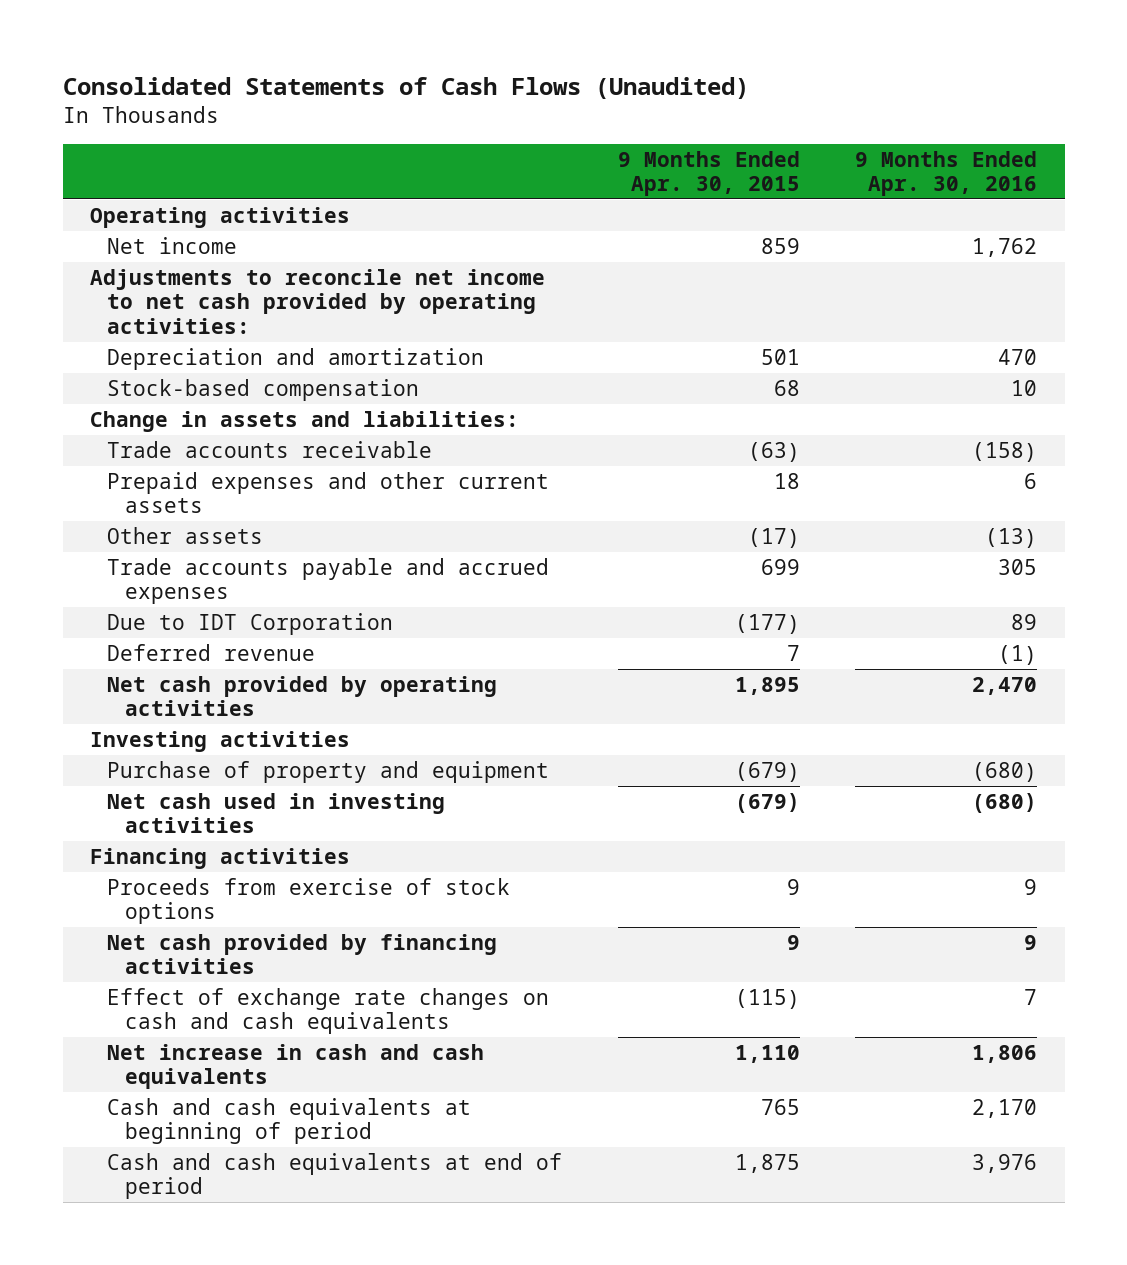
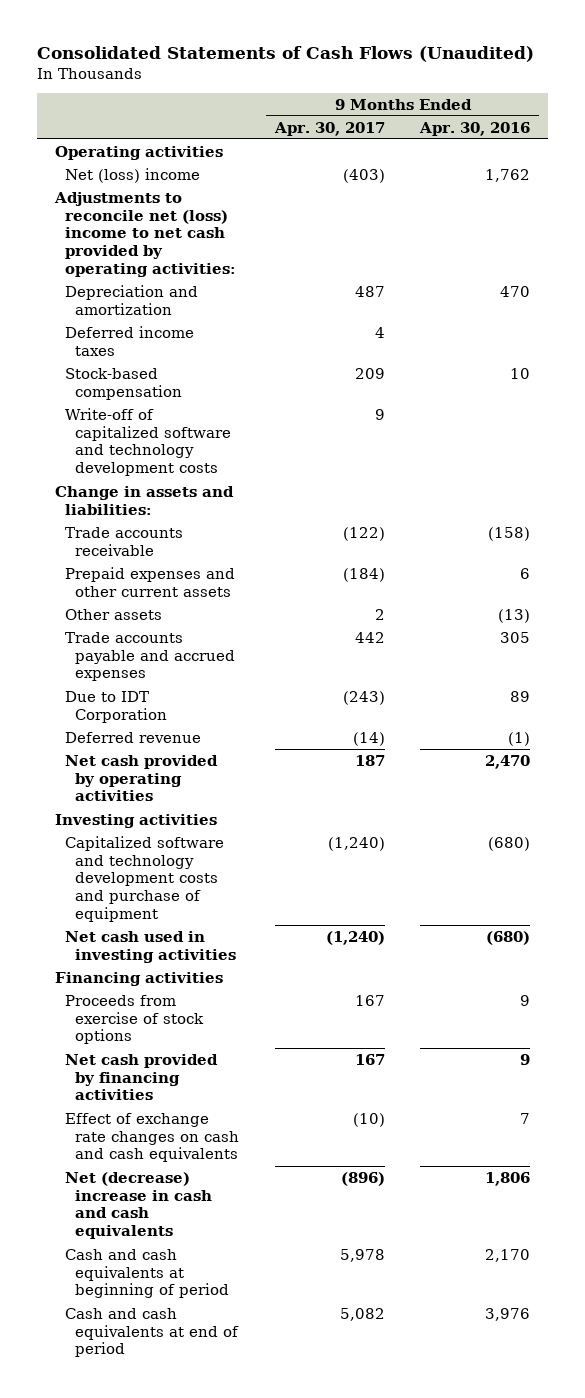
- | 9 Months Ended Apr. 30, 2015 | 9 Months Ended Apr. 30, 2016
+ | 9 Months Ended Apr. 30, 2017 | 9 Months Ended Apr. 30, 2016
- Net income | 859 | 1,762
- Adjustments to reconcile net income to net cash provided by operating activities:
+ Net (loss) income | (403) | 1,762
+ Adjustments to reconcile net (loss) income to net cash provided by operating activities:
+ Deferred income taxes | 4 |
+ Write-off of capitalized software and technology development costs | 9 |
- Purchase of property and equipment | (679) | (680)
+ Capitalized software and technology development costs and purchase of equipment | (1,240) | (680)
- Net increase in cash and cash equivalents | 1,110 | 1,806
+ Net (decrease) increase in cash and cash equivalents | (896) | 1,806

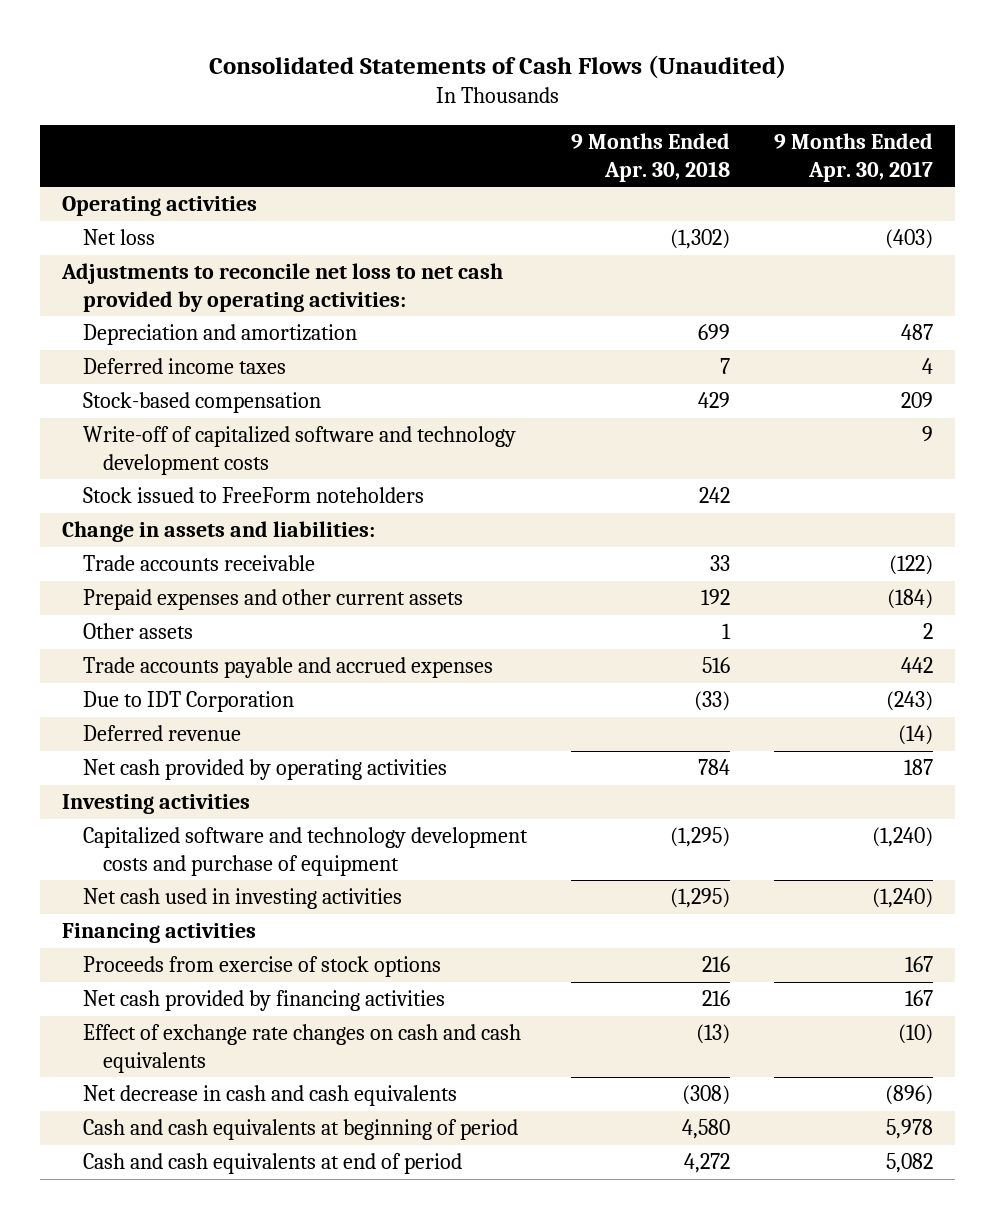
- | 9 Months Ended Apr. 30, 2017 | 9 Months Ended Apr. 30, 2016
+ | 9 Months Ended Apr. 30, 2018 | 9 Months Ended Apr. 30, 2017
- Net (loss) income | (403) | 1,762
- Adjustments to reconcile net (loss) income to net cash provided by operating activities:
+ Net loss | (1,302) | (403)
+ Adjustments to reconcile net loss to net cash provided by operating activities:
+ Stock issued to FreeForm noteholders | 242 |
- Net (decrease) increase in cash and cash equivalents | (896) | 1,806
+ Net decrease in cash and cash equivalents | (308) | (896)

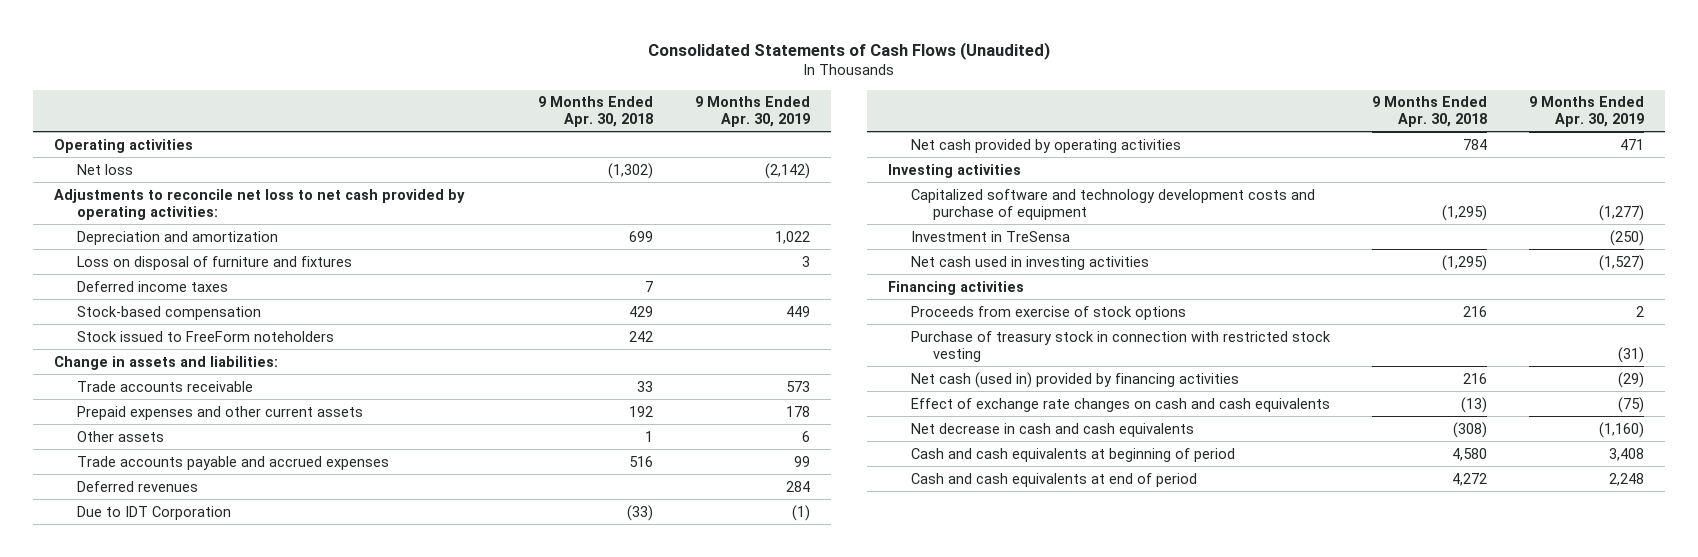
- | 9 Months Ended Apr. 30, 2018 | 9 Months Ended Apr. 30, 2017
+ | 9 Months Ended Apr. 30, 2018 | 9 Months Ended Apr. 30, 2019
+ Loss on disposal of furniture and fixtures | | 3
- Write-off of capitalized software and technology development costs | | 9
+ Deferred revenues | | 284
- Deferred revenue | | (14)
+ Investment in TreSensa | | (250)
- Net cash provided by financing activities | 216 | 167
+ Purchase of treasury stock in connection with restricted stock vesting | | (31)
+ Net cash (used in) provided by financing activities | 216 | (29)

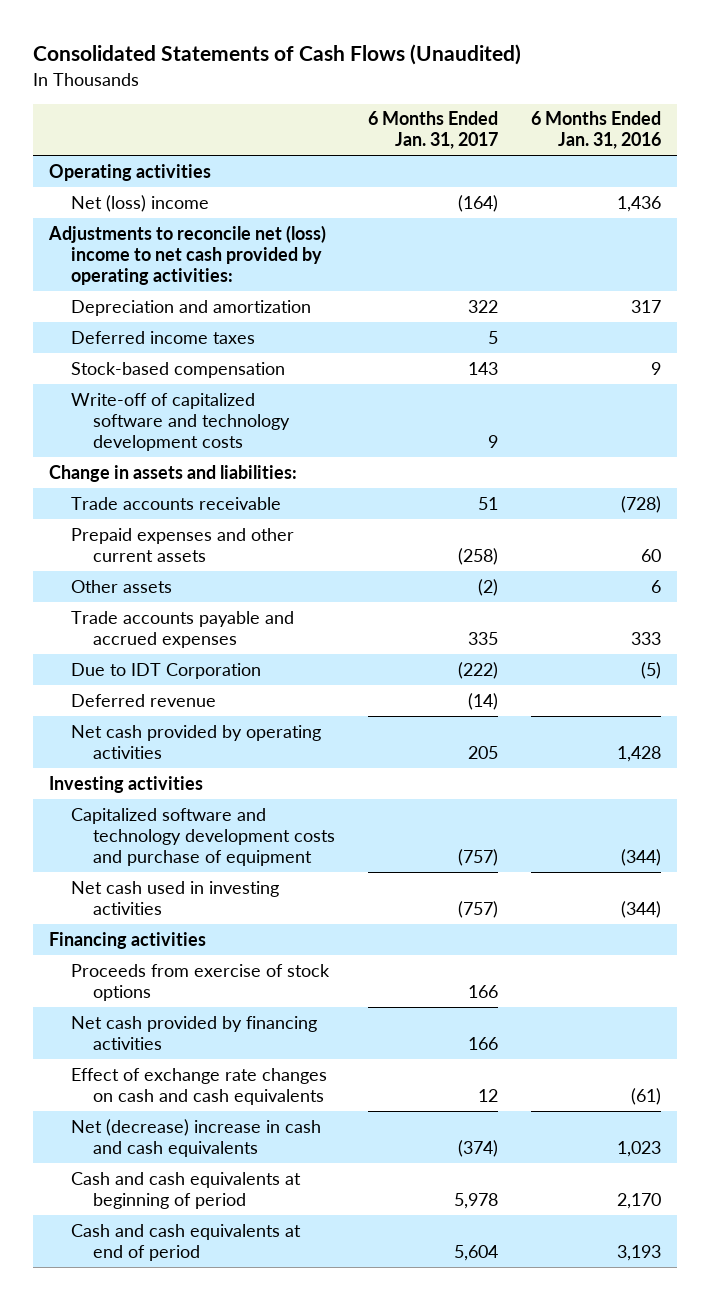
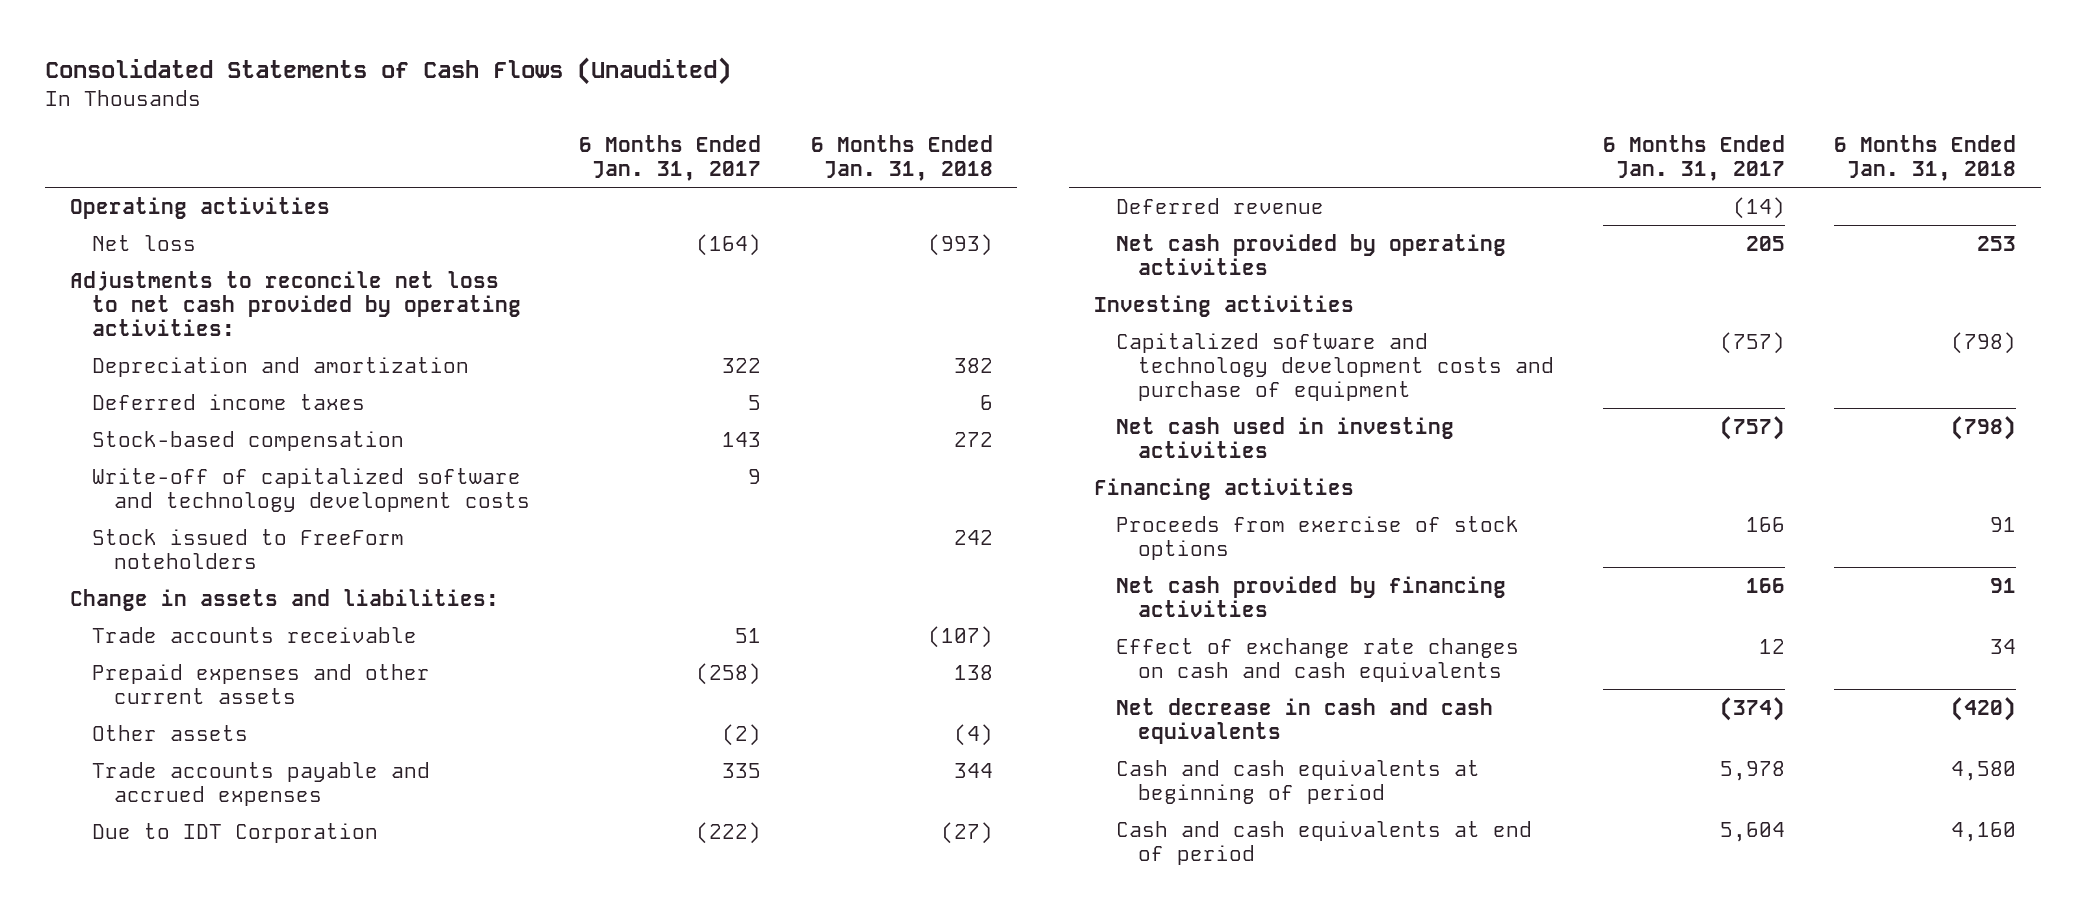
- | 6 Months Ended Jan. 31, 2017 | 6 Months Ended Jan. 31, 2016
+ | 6 Months Ended Jan. 31, 2017 | 6 Months Ended Jan. 31, 2018
- Net (loss) income | (164) | 1,436
- Adjustments to reconcile net (loss) income to net cash provided by operating activities:
+ Net loss | (164) | (993)
+ Adjustments to reconcile net loss to net cash provided by operating activities:
+ Stock issued to FreeForm noteholders | | 242
- Net (decrease) increase in cash and cash equivalents | (374) | 1,023
+ Net decrease in cash and cash equivalents | (374) | (420)

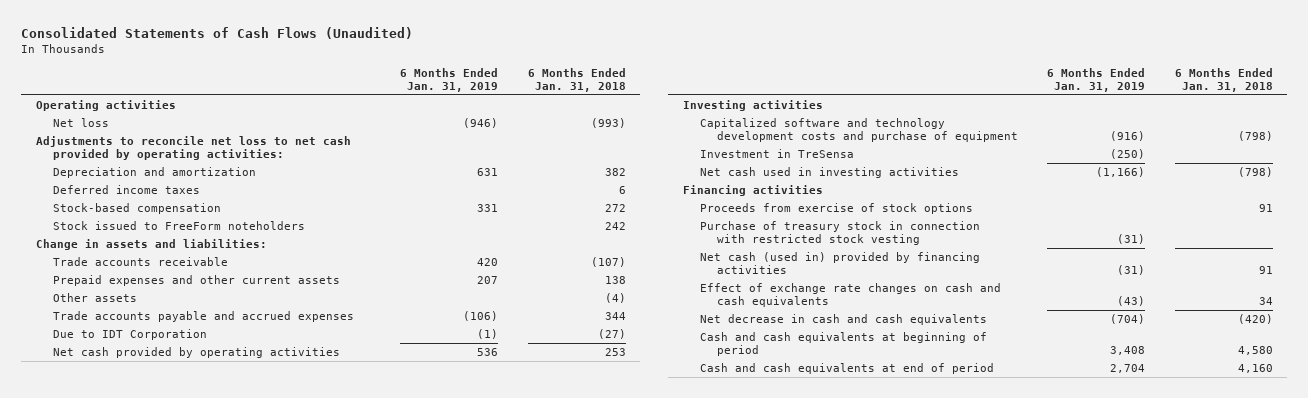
- | 6 Months Ended Jan. 31, 2017 | 6 Months Ended Jan. 31, 2018
+ | 6 Months Ended Jan. 31, 2019 | 6 Months Ended Jan. 31, 2018
- Write-off of capitalized software and technology development costs | 9 |
- Deferred revenue | (14) |
+ Investment in TreSensa | (250) |
- Net cash provided by financing activities | 166 | 91
+ Purchase of treasury stock in connection with restricted stock vesting | (31) |
+ Net cash (used in) provided by financing activities | (31) | 91

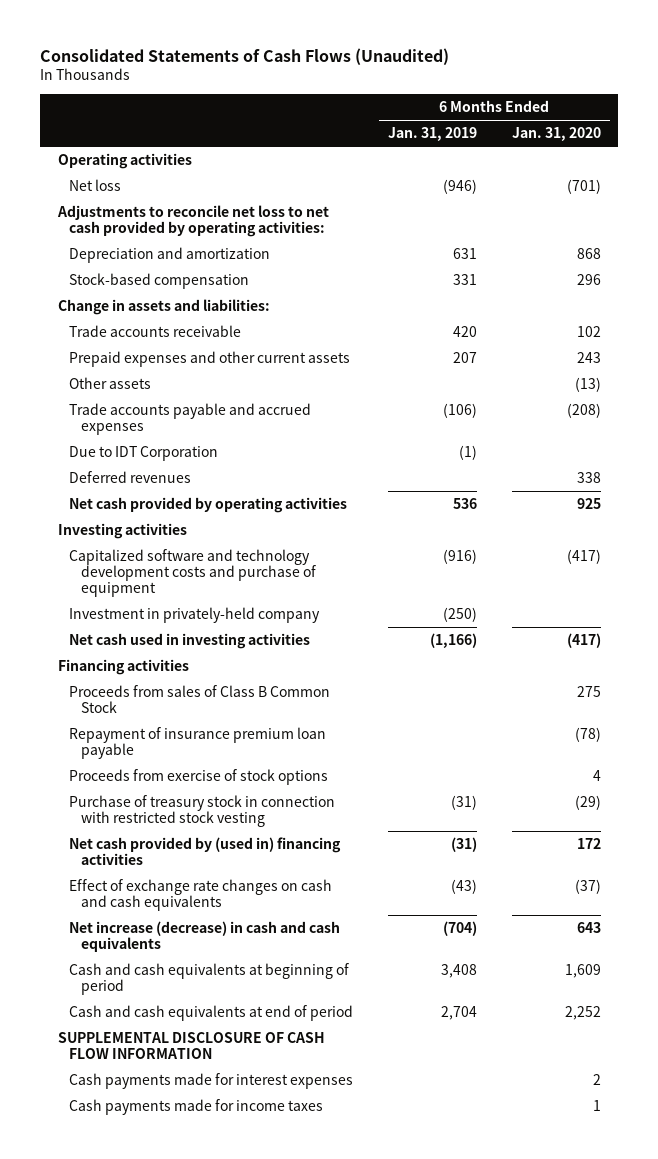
- | 6 Months Ended Jan. 31, 2019 | 6 Months Ended Jan. 31, 2018
+ | 6 Months Ended Jan. 31, 2019 | 6 Months Ended Jan. 31, 2020
- Deferred income taxes | | 6
- Stock issued to FreeForm noteholders | | 242
+ Deferred revenues | | 338
- Investment in TreSensa | (250) |
+ Investment in privately-held company | (250) |
+ Proceeds from sales of Class B Common Stock | | 275
+ Repayment of insurance premium loan payable | | (78)
- Net cash (used in) provided by financing activities | (31) | 91
+ Net cash provided by (used in) financing activities | (31) | 172
- Net decrease in cash and cash equivalents | (704) | (420)
+ Net increase (decrease) in cash and cash equivalents | (704) | 643
+ SUPPLEMENTAL DISCLOSURE OF CASH FLOW INFORMATION
+ Cash payments made for interest expenses | | 2
+ Cash payments made for income taxes | | 1

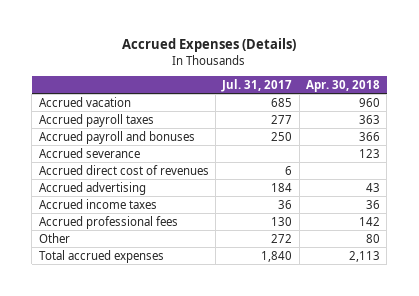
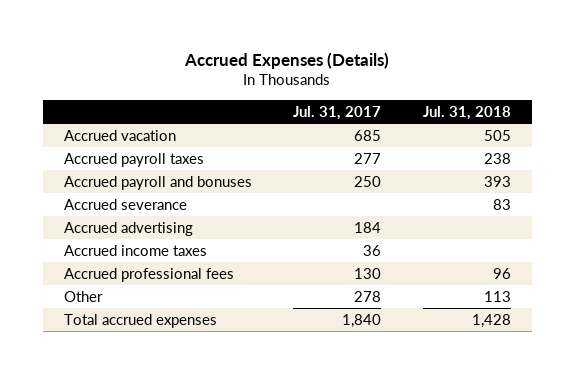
- | Jul. 31, 2017 | Apr. 30, 2018
+ | Jul. 31, 2017 | Jul. 31, 2018
- Accrued direct cost of revenues | 6 |
- Other | 272 | 80
+ Other | 278 | 113

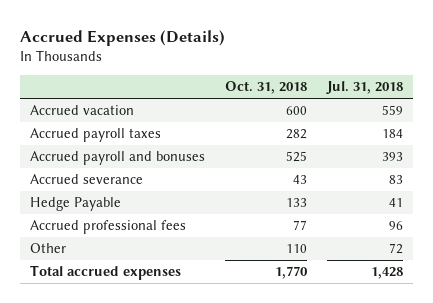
- | Jul. 31, 2017 | Jul. 31, 2018
+ | Oct. 31, 2018 | Jul. 31, 2018
- Accrued vacation | 685 | 505
- Accrued payroll taxes | 277 | 238
+ Accrued vacation | 600 | 559
+ Accrued payroll taxes | 282 | 184
- Accrued advertising | 184 |
- Accrued income taxes | 36 |
+ Hedge Payable | 133 | 41
- Other | 278 | 113
+ Other | 110 | 72

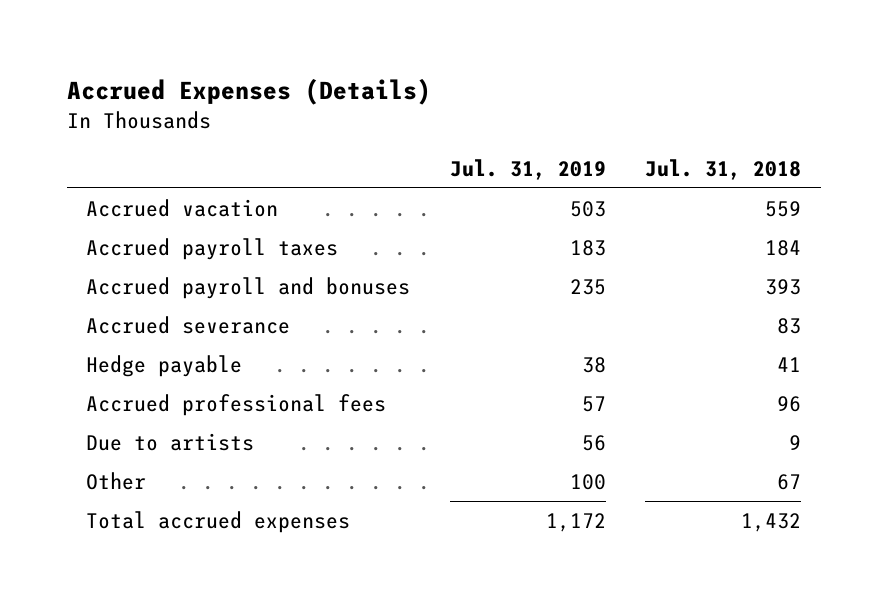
- | Oct. 31, 2018 | Jul. 31, 2018
+ | Jul. 31, 2019 | Jul. 31, 2018
- Hedge Payable | 133 | 41
+ Hedge payable | 38 | 41
- Other | 110 | 72
- Total accrued expenses | 1,770 | 1,428
+ Due to artists | 56 | 9
+ Other | 100 | 67
+ Total accrued expenses | 1,172 | 1,432

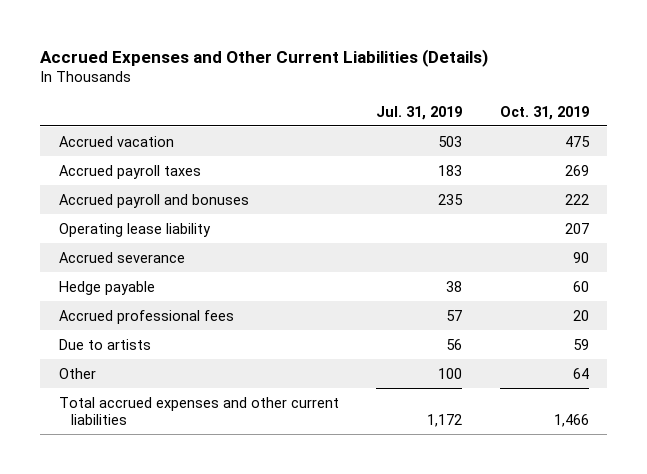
- Accrued Expenses (Details)
+ Accrued Expenses and Other Current Liabilities (Details)
- | Jul. 31, 2019 | Jul. 31, 2018
+ | Jul. 31, 2019 | Oct. 31, 2019
+ Operating lease liability | | 207
- Total accrued expenses | 1,172 | 1,432
+ Total accrued expenses and other current liabilities | 1,172 | 1,466

